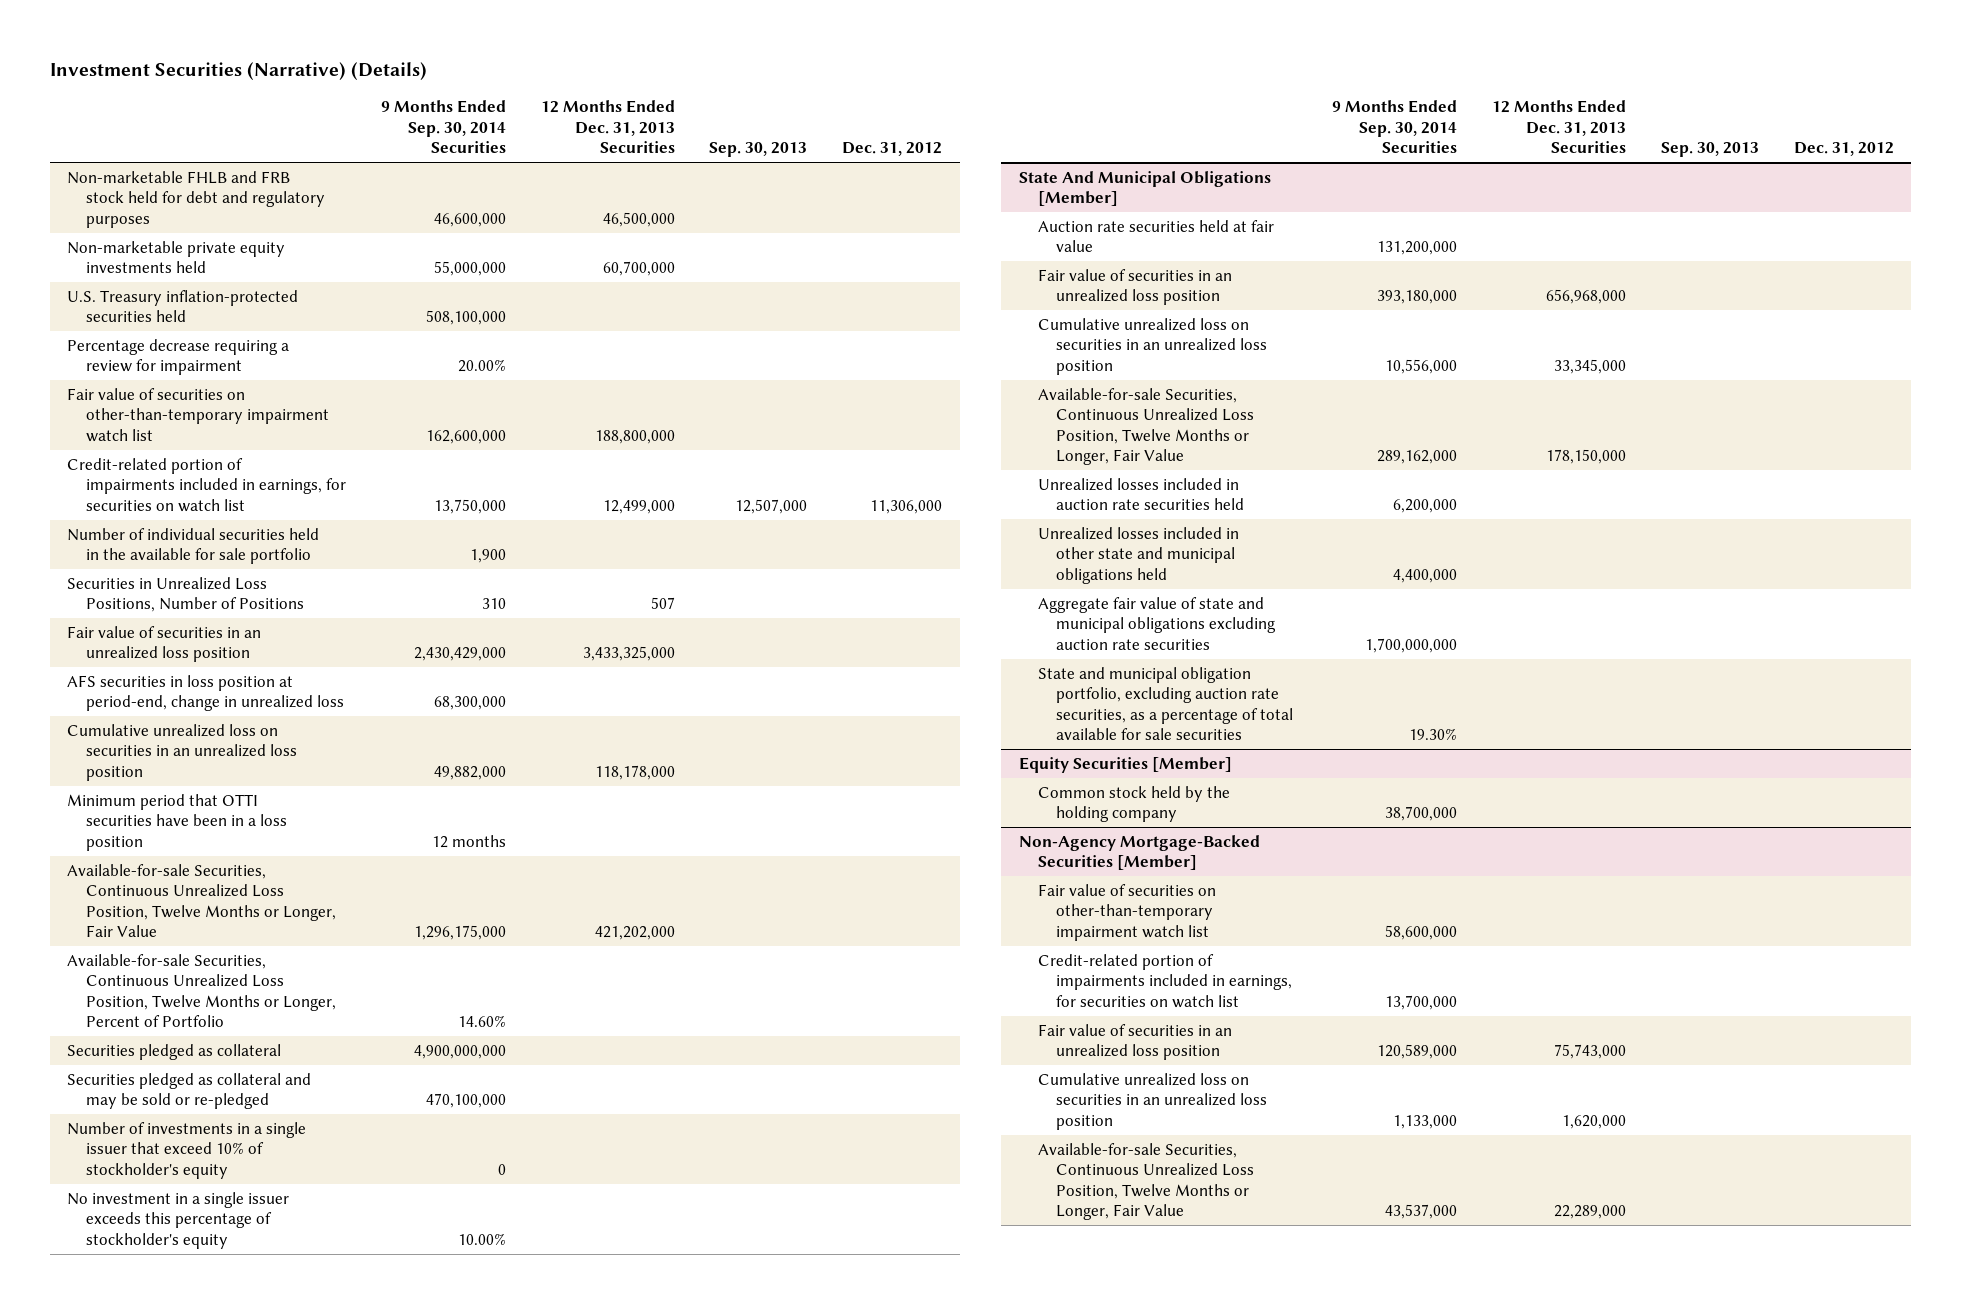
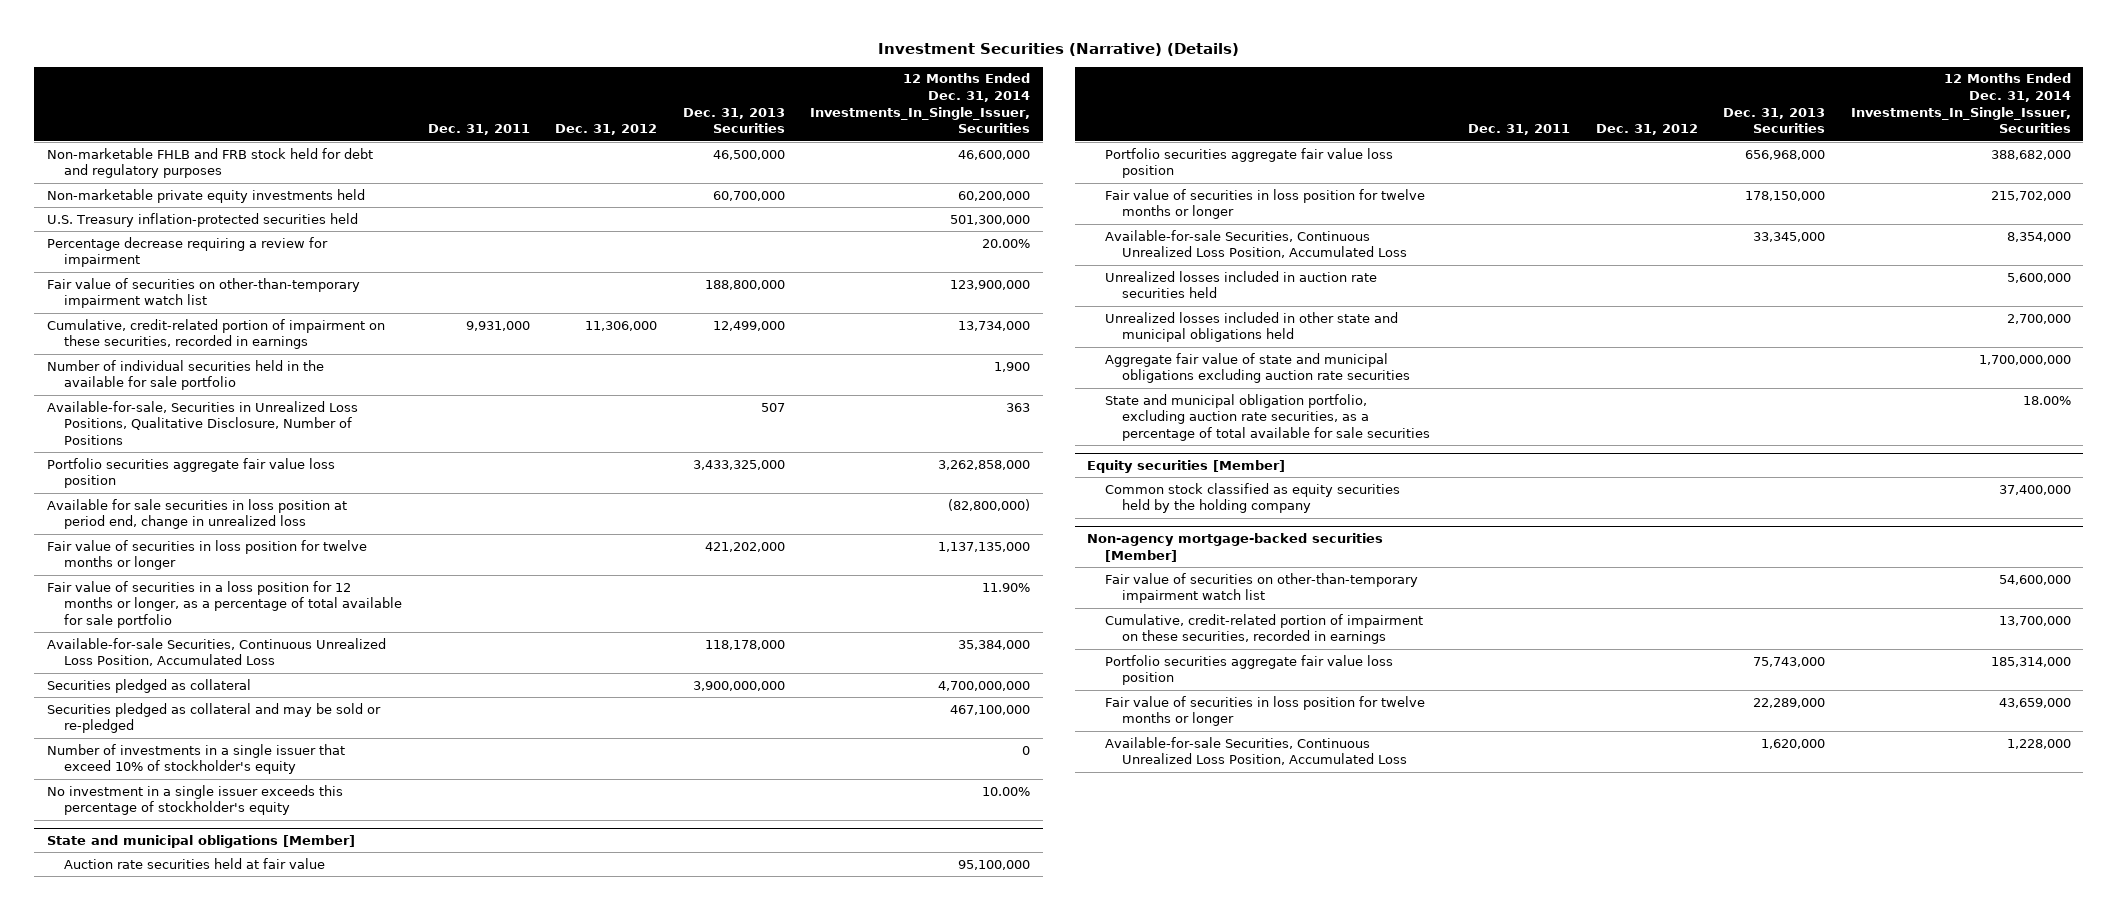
- | 9 Months Ended Sep. 30, 2014 Securities | 12 Months Ended Dec. 31, 2013 Securities | Sep. 30, 2013 | Dec. 31, 2012
+ | Dec. 31, 2011 | Dec. 31, 2012 | Dec. 31, 2013 Securities | 12 Months Ended Dec. 31, 2014 Investments_In_Single_Issuer, Securities
- Credit-related portion of impairments included in earnings, for securities on watch list | 13,750,000 | 12,499,000 | 12,507,000 | 11,306,000
+ Cumulative, credit-related portion of impairment on these securities, recorded in earnings | 9,931,000 | 11,306,000 | 12,499,000 | 13,734,000
- Securities in Unrealized Loss Positions, Number of Positions | 310 | 507 | |
- Fair value of securities in an unrealized loss position | 2,430,429,000 | 3,433,325,000 | |
- AFS securities in loss position at period-end, change in unrealized loss | 68,300,000 | | |
- Cumulative unrealized loss on securities in an unrealized loss position | 49,882,000 | 118,178,000 | |
- Minimum period that OTTI securities have been in a loss position | 12 months | | |
- Available-for-sale Securities, Continuous Unrealized Loss Position, Twelve Months or Longer, Fair Value | 1,296,175,000 | 421,202,000 | |
- Available-for-sale Securities, Continuous Unrealized Loss Position, Twelve Months or Longer, Percent of Portfolio | 14.60% | | |
+ Available-for-sale, Securities in Unrealized Loss Positions, Qualitative Disclosure, Number of Positions | | | 507 | 363
+ Portfolio securities aggregate fair value loss position | | | 3,433,325,000 | 3,262,858,000
+ Available for sale securities in loss position at period end, change in unrealized loss | | | | (82,800,000)
+ Fair value of securities in loss position for twelve months or longer | | | 421,202,000 | 1,137,135,000
+ Fair value of securities in a loss position for 12 months or longer, as a percentage of total available for sale portfolio | | | | 11.90%
+ Available-for-sale Securities, Continuous Unrealized Loss Position, Accumulated Loss | | | 118,178,000 | 35,384,000
- State And Municipal Obligations [Member]
+ State and municipal obligations [Member]
- Fair value of securities in an unrealized loss position | 393,180,000 | 656,968,000 | |
- Cumulative unrealized loss on securities in an unrealized loss position | 10,556,000 | 33,345,000 | |
- Available-for-sale Securities, Continuous Unrealized Loss Position, Twelve Months or Longer, Fair Value | 289,162,000 | 178,150,000 | |
+ Portfolio securities aggregate fair value loss position | | | 656,968,000 | 388,682,000
+ Fair value of securities in loss position for twelve months or longer | | | 178,150,000 | 215,702,000
+ Available-for-sale Securities, Continuous Unrealized Loss Position, Accumulated Loss | | | 33,345,000 | 8,354,000
- Equity Securities [Member]
- Common stock held by the holding company | 38,700,000 | | |
- Non-Agency Mortgage-Backed Securities [Member]
+ Equity securities [Member]
+ Common stock classified as equity securities held by the holding company | | | | 37,400,000
+ Non-agency mortgage-backed securities [Member]
- Credit-related portion of impairments included in earnings, for securities on watch list | 13,700,000 | | |
- Fair value of securities in an unrealized loss position | 120,589,000 | 75,743,000 | |
- Cumulative unrealized loss on securities in an unrealized loss position | 1,133,000 | 1,620,000 | |
- Available-for-sale Securities, Continuous Unrealized Loss Position, Twelve Months or Longer, Fair Value | 43,537,000 | 22,289,000 | |
+ Cumulative, credit-related portion of impairment on these securities, recorded in earnings | | | | 13,700,000
+ Portfolio securities aggregate fair value loss position | | | 75,743,000 | 185,314,000
+ Fair value of securities in loss position for twelve months or longer | | | 22,289,000 | 43,659,000
+ Available-for-sale Securities, Continuous Unrealized Loss Position, Accumulated Loss | | | 1,620,000 | 1,228,000

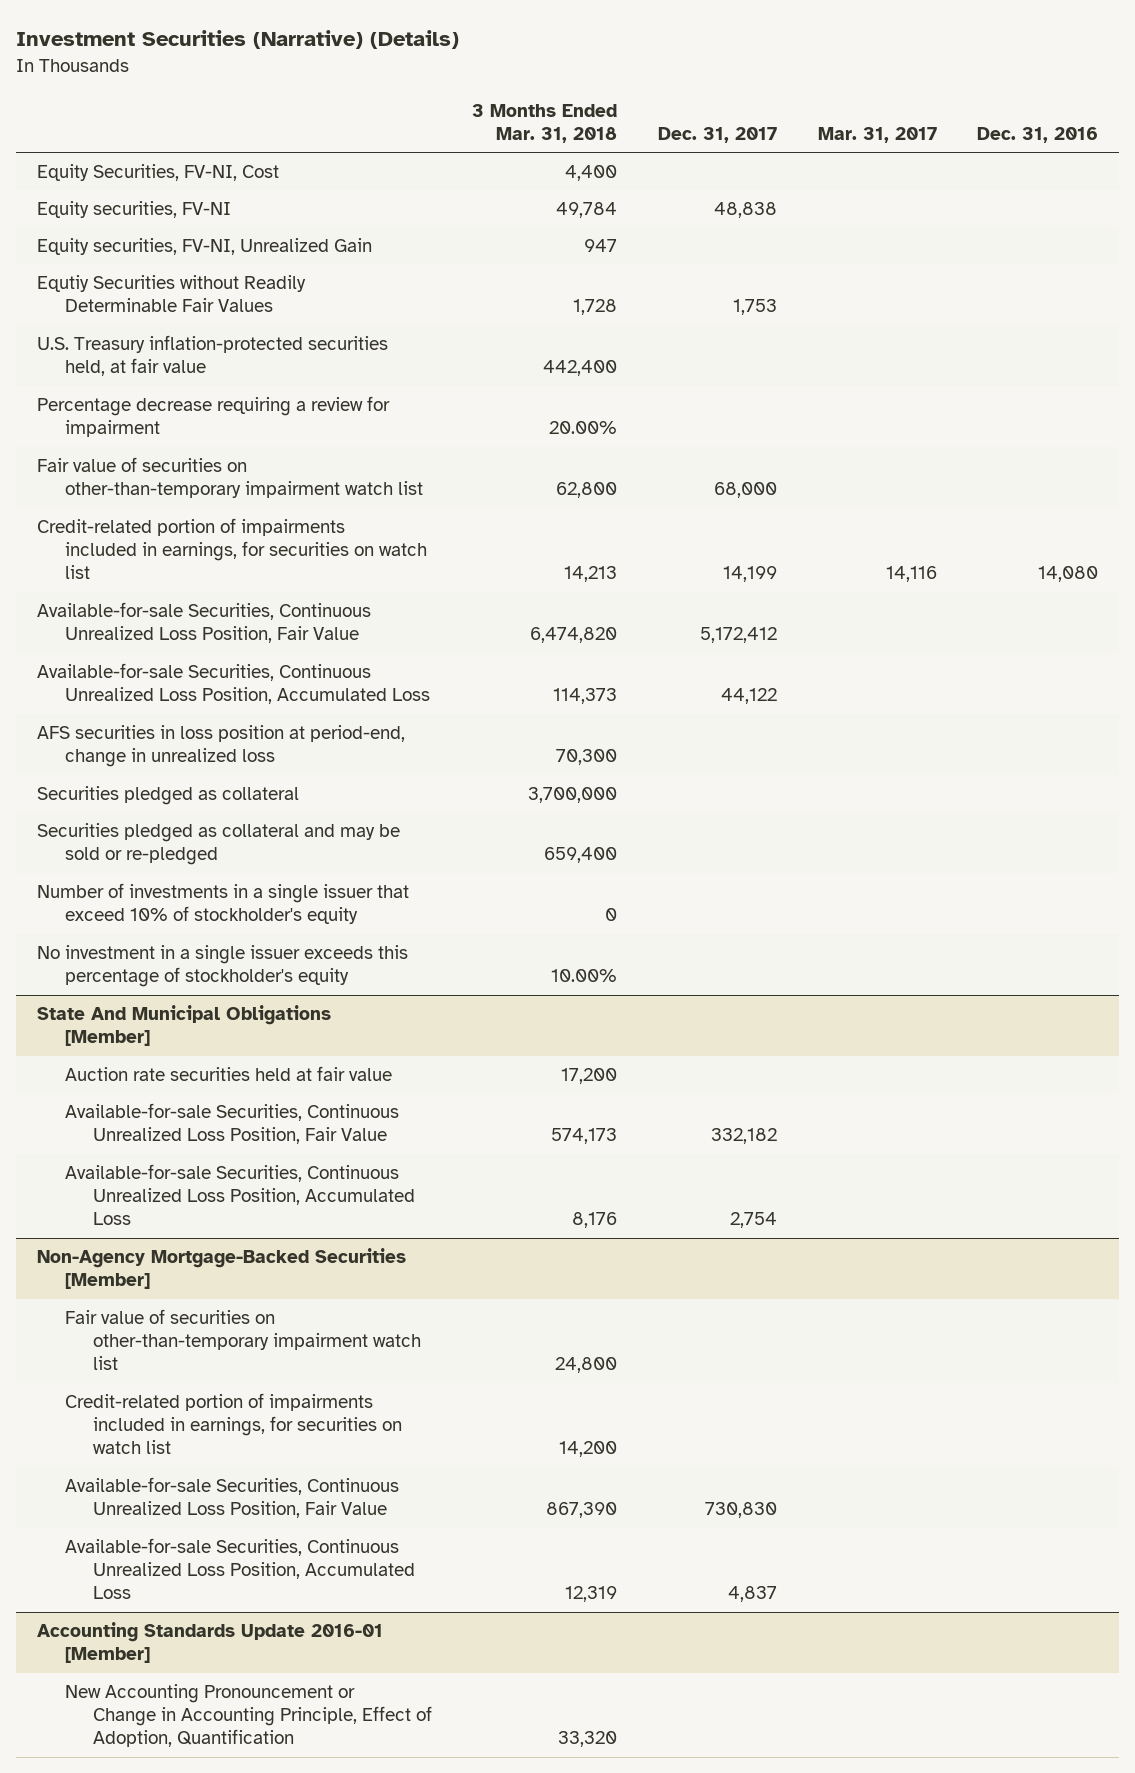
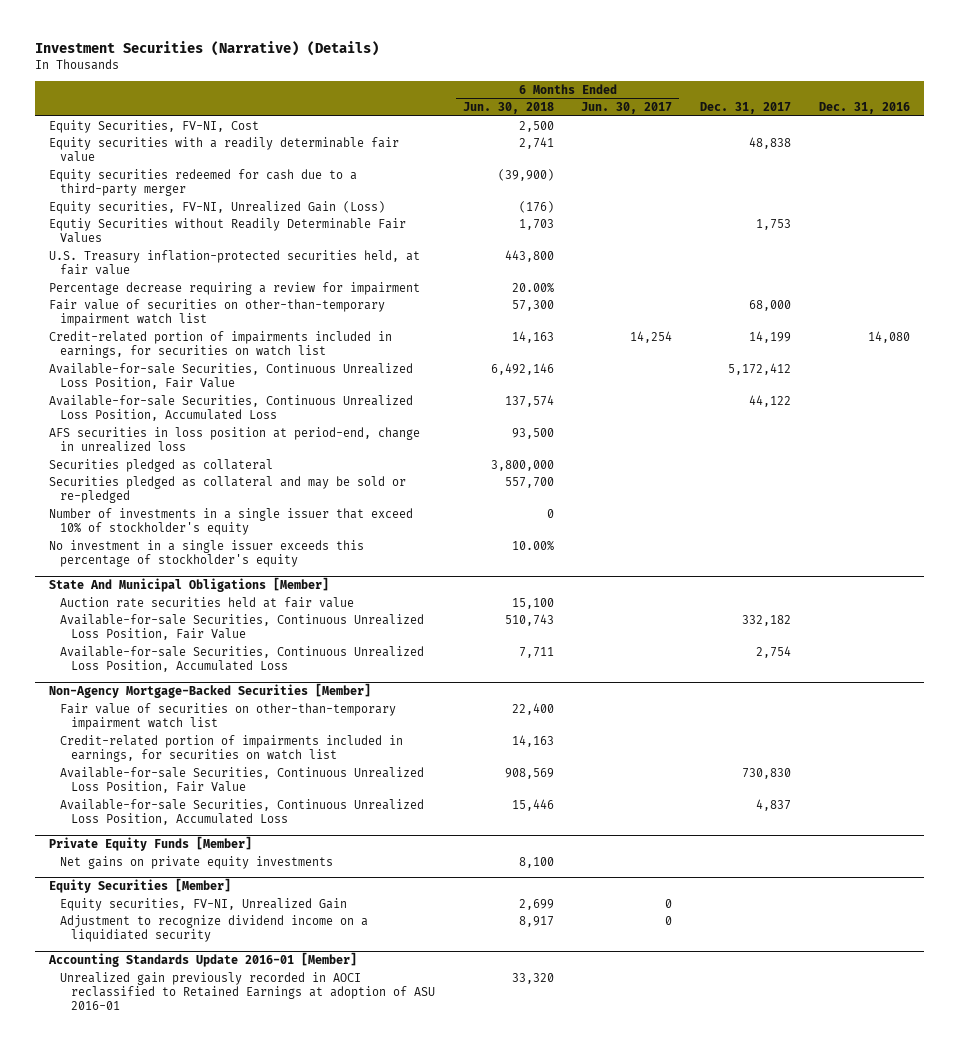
- | 3 Months Ended Mar. 31, 2018 | Dec. 31, 2017 | Mar. 31, 2017 | Dec. 31, 2016
+ | 6 Months Ended Jun. 30, 2018 | 6 Months Ended Jun. 30, 2017 | Dec. 31, 2017 | Dec. 31, 2016
- Equity securities, FV-NI | 49,784 | 48,838 | |
- Equity securities, FV-NI, Unrealized Gain | 947 | | |
+ Equity securities with a readily determinable fair value | 2,741 | | 48,838 |
+ Equity securities redeemed for cash due to a third-party merger | (39,900) | | |
+ Equity securities, FV-NI, Unrealized Gain (Loss) | (176) | | |
+ Private Equity Funds [Member]
+ Net gains on private equity investments | 8,100 | | |
+ Equity Securities [Member]
+ Equity securities, FV-NI, Unrealized Gain | 2,699 | 0 | |
+ Adjustment to recognize dividend income on a liquidiated security | 8,917 | 0 | |
@ Accounting Standards Update 2016-01 [Member]
- New Accounting Pronouncement or Change in Accounting Principle, Effect of Adoption, Quantification | 33,320 | | |
+ Unrealized gain previously recorded in AOCI reclassified to Retained Earnings at adoption of ASU 2016-01 | 33,320 | | |

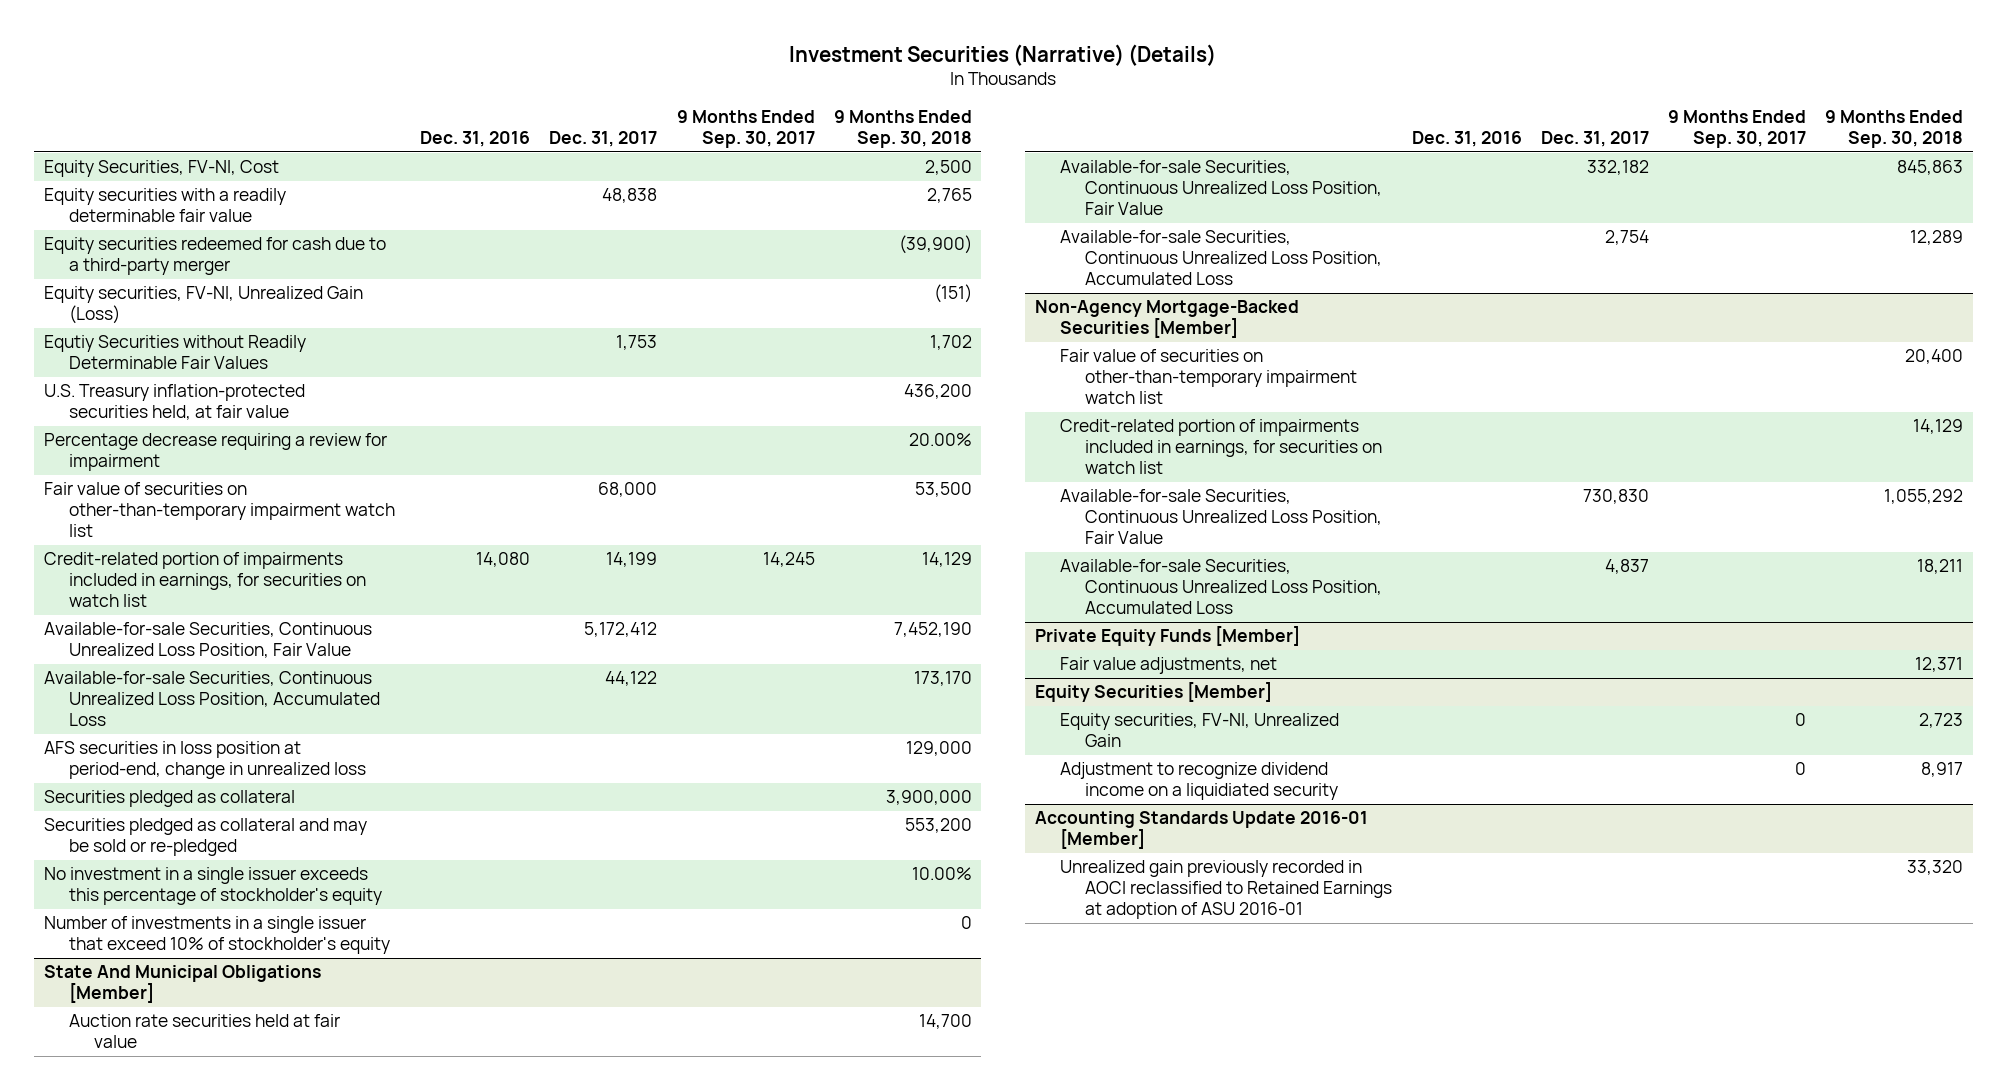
- | 6 Months Ended Jun. 30, 2018 | 6 Months Ended Jun. 30, 2017 | Dec. 31, 2017 | Dec. 31, 2016
+ | Dec. 31, 2016 | Dec. 31, 2017 | 9 Months Ended Sep. 30, 2017 | 9 Months Ended Sep. 30, 2018
moved down: Number of investments in a single issuer that exceed 10% of stockholder's equity | | | | 0
@ Private Equity Funds [Member]
- Net gains on private equity investments | 8,100 | | |
+ Fair value adjustments, net | | | | 12,371

